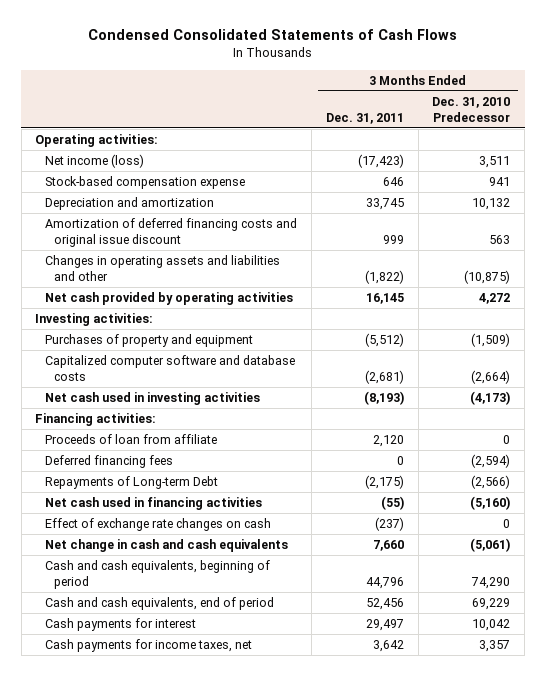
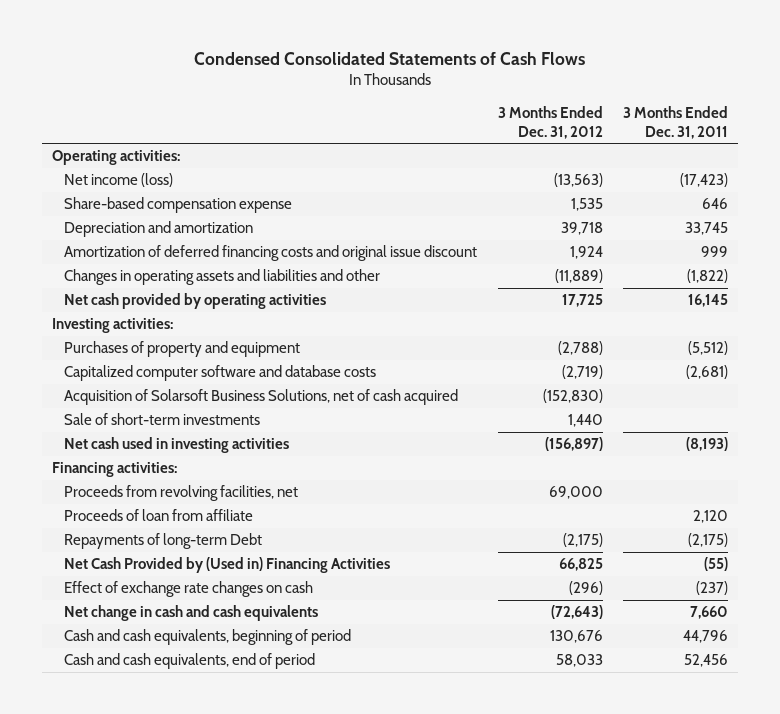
- | 3 Months Ended Dec. 31, 2011 | 3 Months Ended Dec. 31, 2010 Predecessor
+ | 3 Months Ended Dec. 31, 2012 | 3 Months Ended Dec. 31, 2011
- Stock-based compensation expense | 646 | 941
+ Share-based compensation expense | 1,535 | 646
+ Acquisition of Solarsoft Business Solutions, net of cash acquired | (152,830) |
+ Sale of short-term investments | 1,440 |
+ Proceeds from revolving facilities, net | 69,000 |
- Deferred financing fees | 0 | (2,594)
- Repayments of Long-term Debt | (2,175) | (2,566)
- Net cash used in financing activities | (55) | (5,160)
+ Repayments of long-term Debt | (2,175) | (2,175)
+ Net Cash Provided by (Used in) Financing Activities | 66,825 | (55)
- Cash payments for interest | 29,497 | 10,042
- Cash payments for income taxes, net | 3,642 | 3,357

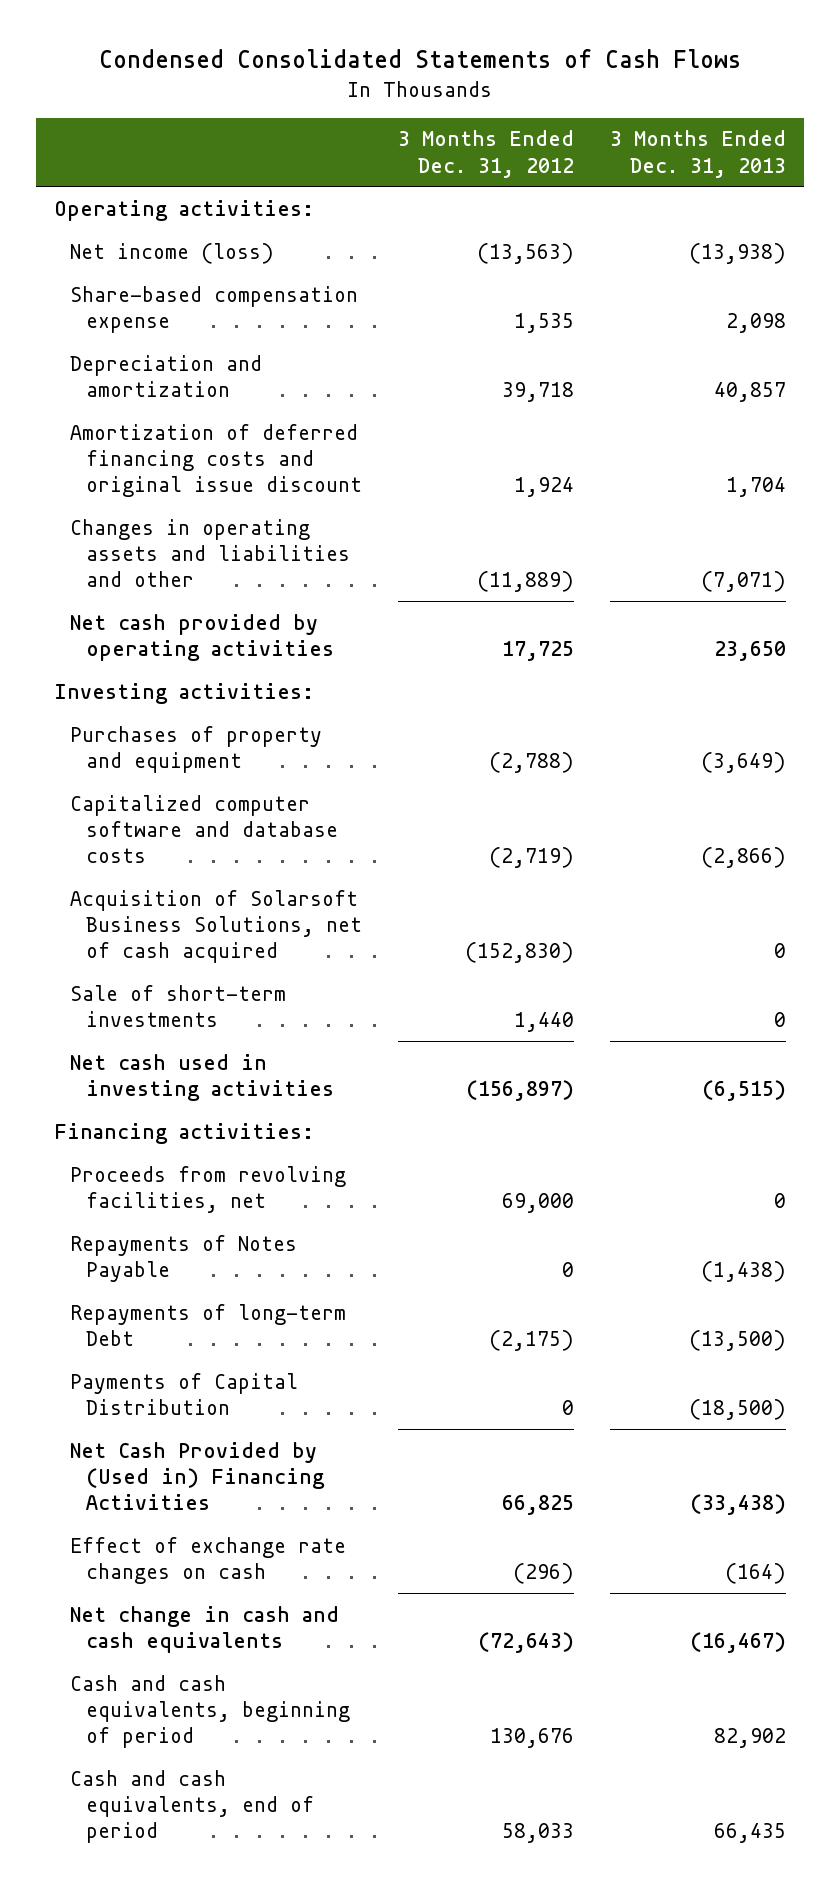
- | 3 Months Ended Dec. 31, 2012 | 3 Months Ended Dec. 31, 2011
+ | 3 Months Ended Dec. 31, 2012 | 3 Months Ended Dec. 31, 2013
- Proceeds of loan from affiliate | | 2,120
+ Repayments of Notes Payable | 0 | (1,438)
+ Payments of Capital Distribution | 0 | (18,500)

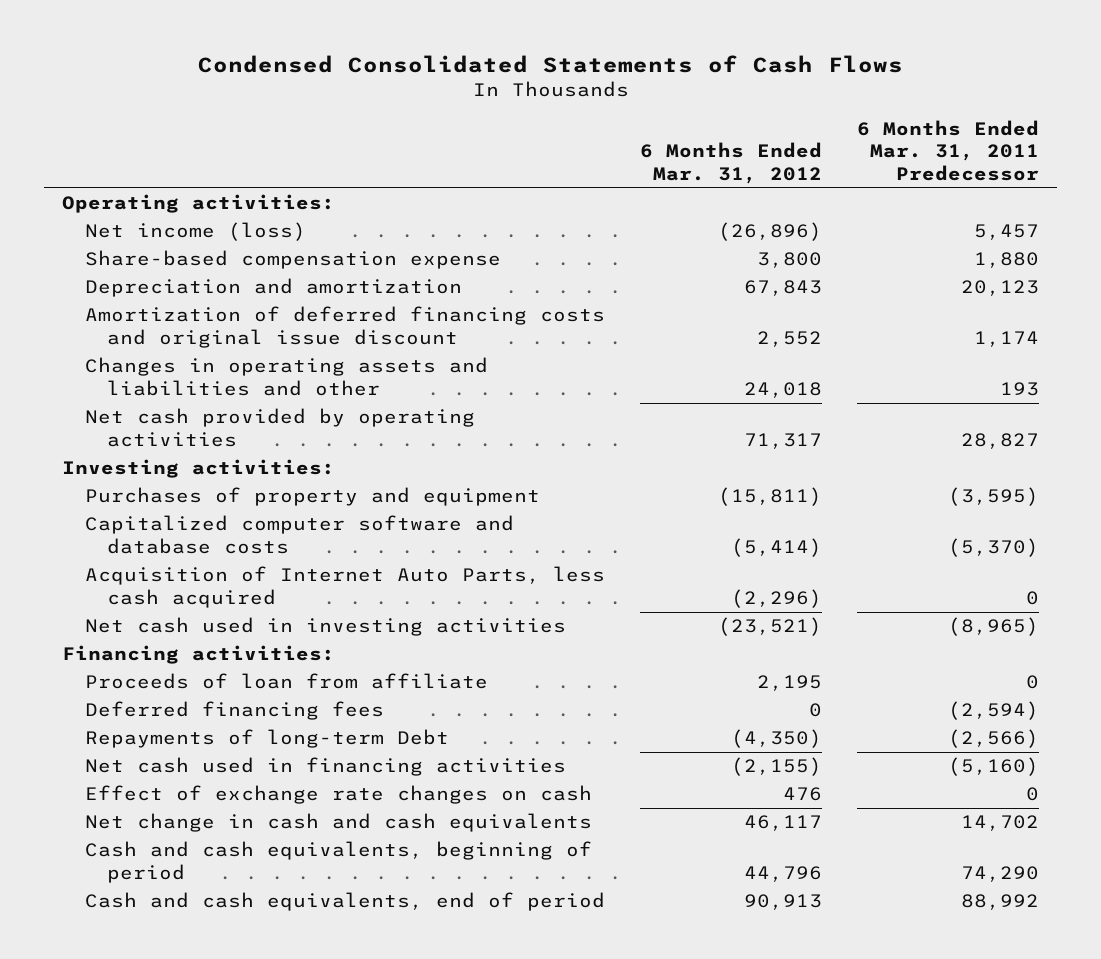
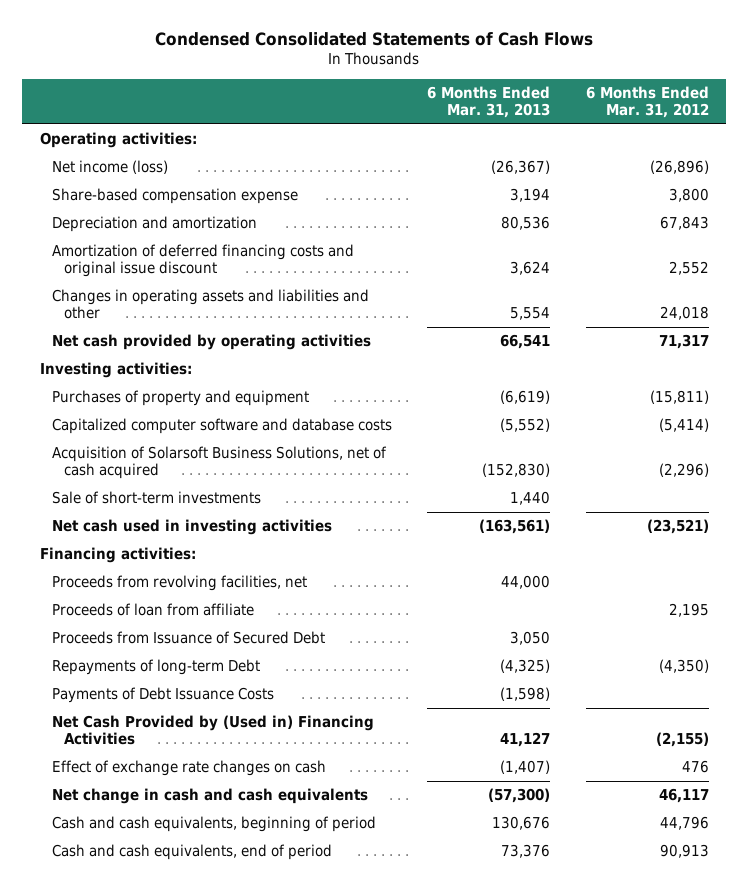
- | 6 Months Ended Mar. 31, 2012 | 6 Months Ended Mar. 31, 2011 Predecessor
+ | 6 Months Ended Mar. 31, 2013 | 6 Months Ended Mar. 31, 2012
- Acquisition of Internet Auto Parts, less cash acquired | (2,296) | 0
+ Acquisition of Solarsoft Business Solutions, net of cash acquired | (152,830) | (2,296)
+ Sale of short-term investments | 1,440 |
+ Proceeds from revolving facilities, net | 44,000 |
- Deferred financing fees | 0 | (2,594)
+ Proceeds from Issuance of Secured Debt | 3,050 |
- Net cash used in financing activities | (2,155) | (5,160)
+ Payments of Debt Issuance Costs | (1,598) |
+ Net Cash Provided by (Used in) Financing Activities | 41,127 | (2,155)

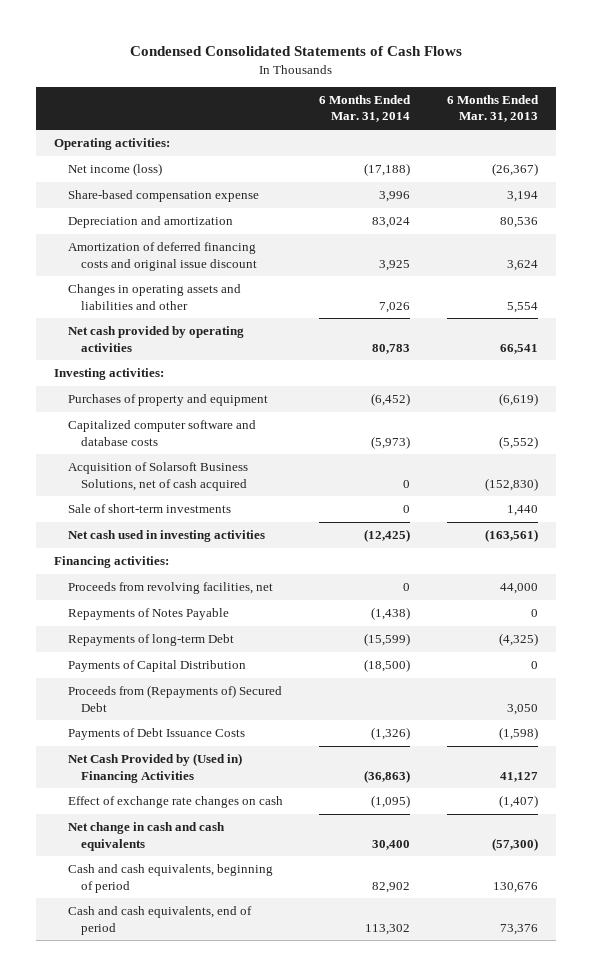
- | 6 Months Ended Mar. 31, 2013 | 6 Months Ended Mar. 31, 2012
+ | 6 Months Ended Mar. 31, 2014 | 6 Months Ended Mar. 31, 2013
- Proceeds of loan from affiliate | | 2,195
- Proceeds from Issuance of Secured Debt | 3,050 |
+ Repayments of Notes Payable | (1,438) | 0
+ Payments of Capital Distribution | (18,500) | 0
+ Proceeds from (Repayments of) Secured Debt | | 3,050

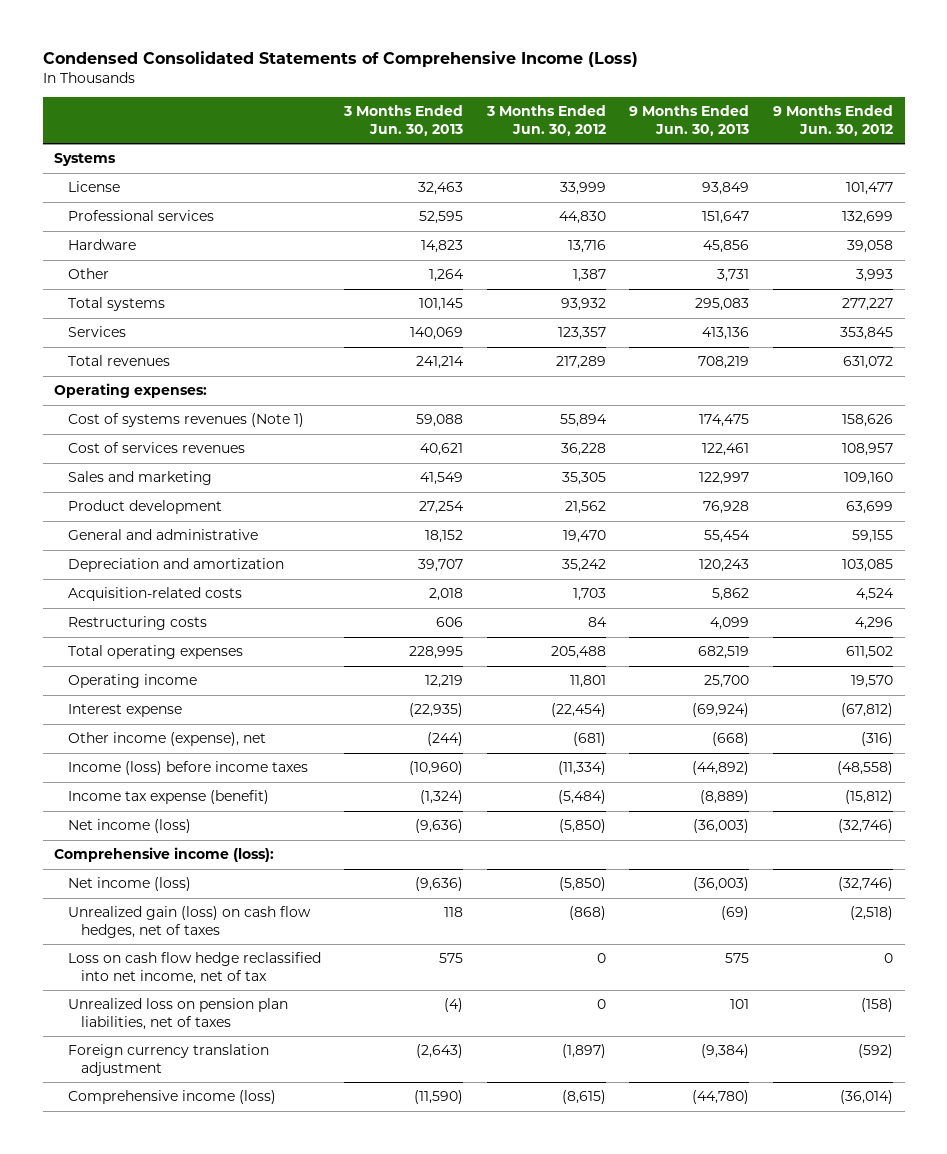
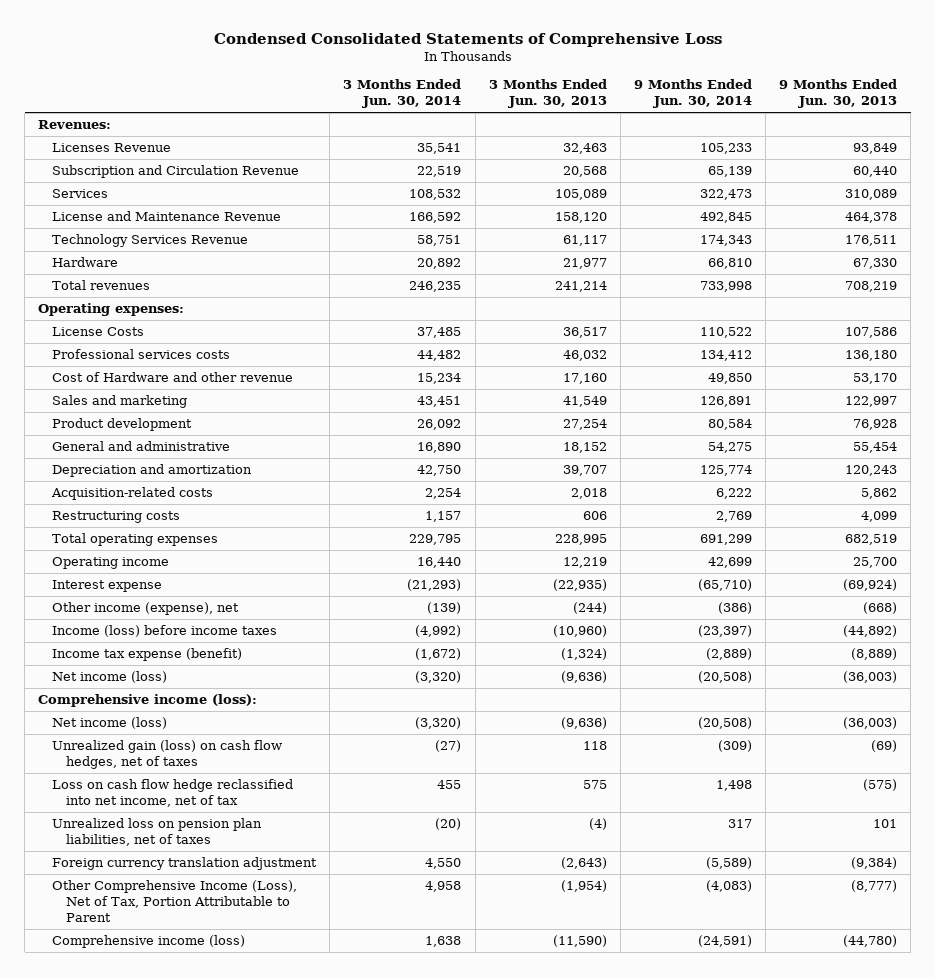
- Condensed Consolidated Statements of Comprehensive Income (Loss)
+ Condensed Consolidated Statements of Comprehensive Loss
- | 3 Months Ended Jun. 30, 2013 | 3 Months Ended Jun. 30, 2012 | 9 Months Ended Jun. 30, 2013 | 9 Months Ended Jun. 30, 2012
+ | 3 Months Ended Jun. 30, 2014 | 3 Months Ended Jun. 30, 2013 | 9 Months Ended Jun. 30, 2014 | 9 Months Ended Jun. 30, 2013
- Systems
- License | 32,463 | 33,999 | 93,849 | 101,477
- Professional services | 52,595 | 44,830 | 151,647 | 132,699
- Hardware | 14,823 | 13,716 | 45,856 | 39,058
- Other | 1,264 | 1,387 | 3,731 | 3,993
- Total systems | 101,145 | 93,932 | 295,083 | 277,227
- Services | 140,069 | 123,357 | 413,136 | 353,845
+ Revenues:
+ Licenses Revenue | 35,541 | 32,463 | 105,233 | 93,849
+ Subscription and Circulation Revenue | 22,519 | 20,568 | 65,139 | 60,440
+ Services | 108,532 | 105,089 | 322,473 | 310,089
+ License and Maintenance Revenue | 166,592 | 158,120 | 492,845 | 464,378
+ Technology Services Revenue | 58,751 | 61,117 | 174,343 | 176,511
+ Hardware | 20,892 | 21,977 | 66,810 | 67,330
- Cost of systems revenues (Note 1) | 59,088 | 55,894 | 174,475 | 158,626
- Cost of services revenues | 40,621 | 36,228 | 122,461 | 108,957
+ License Costs | 37,485 | 36,517 | 110,522 | 107,586
+ Professional services costs | 44,482 | 46,032 | 134,412 | 136,180
+ Cost of Hardware and other revenue | 15,234 | 17,160 | 49,850 | 53,170
- Loss on cash flow hedge reclassified into net income, net of tax | 575 | 0 | 575 | 0
+ Loss on cash flow hedge reclassified into net income, net of tax | 455 | 575 | 1,498 | (575)
+ Other Comprehensive Income (Loss), Net of Tax, Portion Attributable to Parent | 4,958 | (1,954) | (4,083) | (8,777)

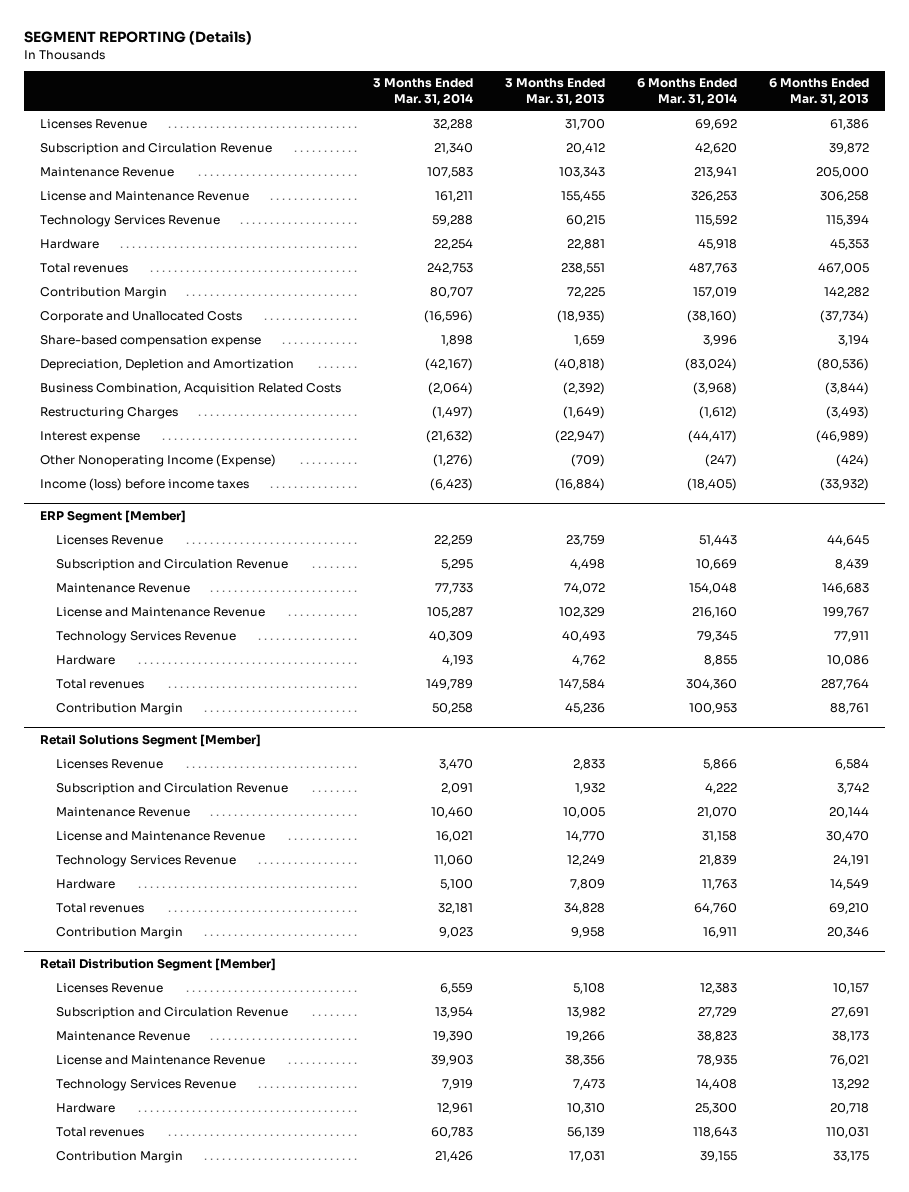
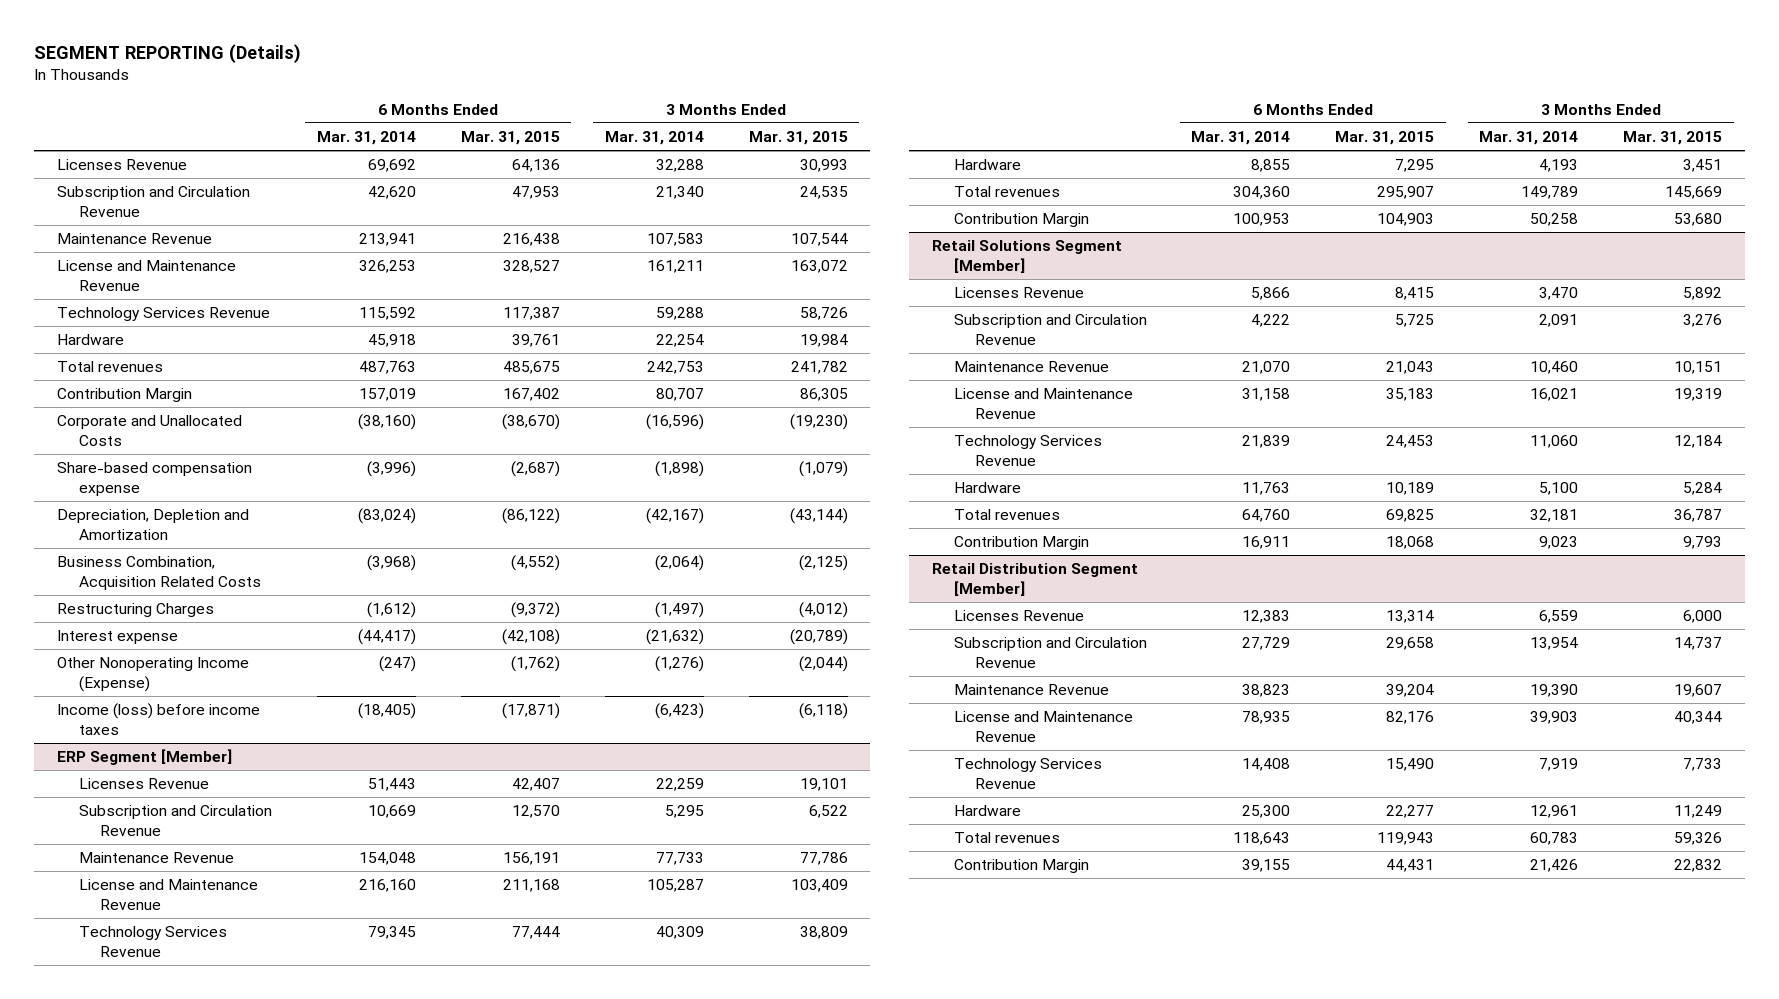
- | 3 Months Ended Mar. 31, 2014 | 3 Months Ended Mar. 31, 2013 | 6 Months Ended Mar. 31, 2014 | 6 Months Ended Mar. 31, 2013
+ | 6 Months Ended Mar. 31, 2014 | 6 Months Ended Mar. 31, 2015 | 3 Months Ended Mar. 31, 2014 | 3 Months Ended Mar. 31, 2015
- Share-based compensation expense | 1,898 | 1,659 | 3,996 | 3,194
+ Share-based compensation expense | (3,996) | (2,687) | (1,898) | (1,079)

